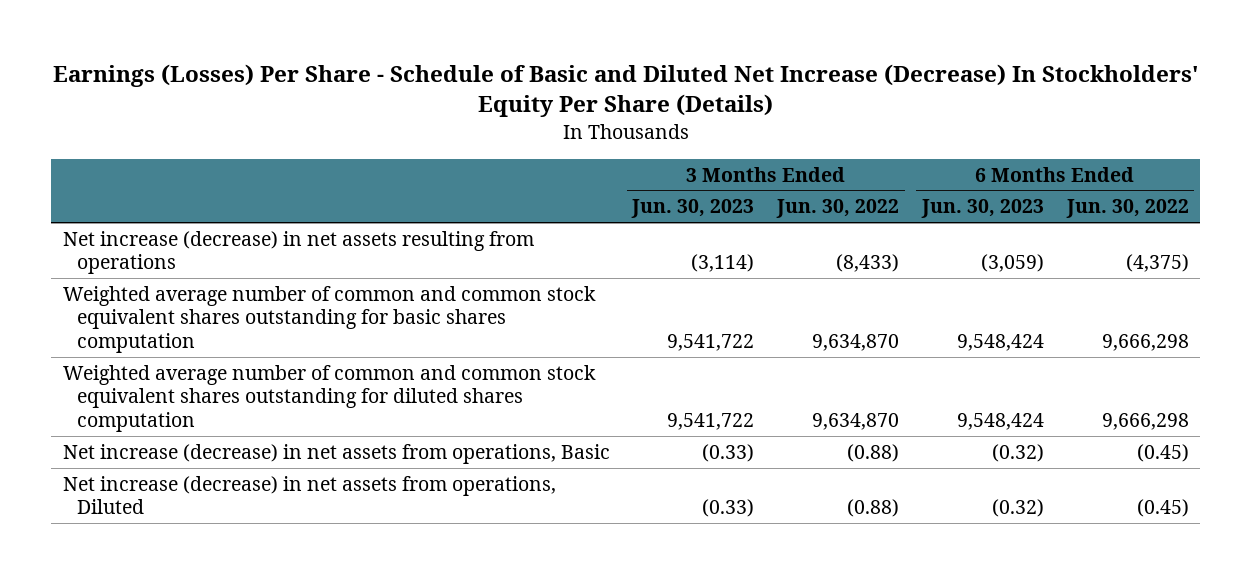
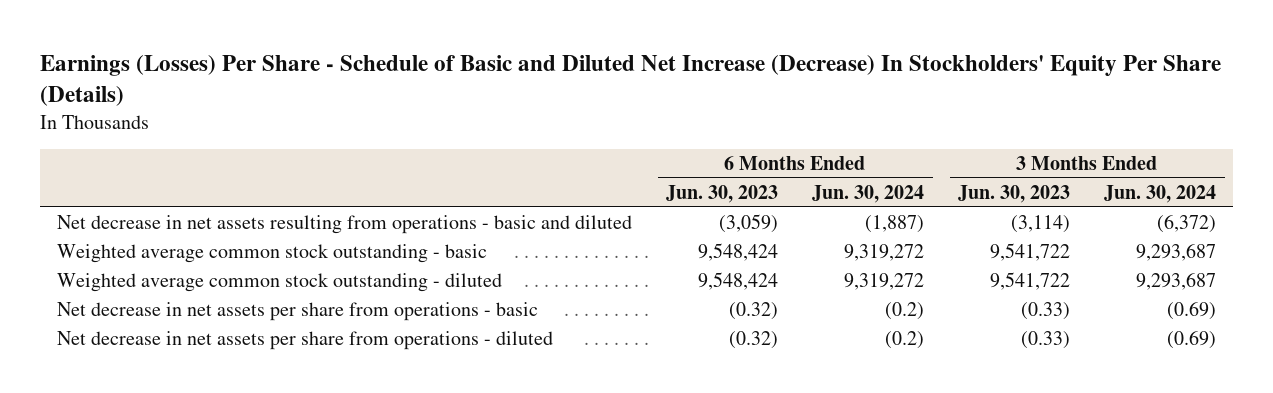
- | 3 Months Ended Jun. 30, 2023 | 3 Months Ended Jun. 30, 2022 | 6 Months Ended Jun. 30, 2023 | 6 Months Ended Jun. 30, 2022
+ | 6 Months Ended Jun. 30, 2023 | 6 Months Ended Jun. 30, 2024 | 3 Months Ended Jun. 30, 2023 | 3 Months Ended Jun. 30, 2024
- Net increase (decrease) in net assets resulting from operations | (3,114) | (8,433) | (3,059) | (4,375)
- Weighted average number of common and common stock equivalent shares outstanding for basic shares computation | 9,541,722 | 9,634,870 | 9,548,424 | 9,666,298
- Weighted average number of common and common stock equivalent shares outstanding for diluted shares computation | 9,541,722 | 9,634,870 | 9,548,424 | 9,666,298
- Net increase (decrease) in net assets from operations, Basic | (0.33) | (0.88) | (0.32) | (0.45)
- Net increase (decrease) in net assets from operations, Diluted | (0.33) | (0.88) | (0.32) | (0.45)
+ Net decrease in net assets resulting from operations - basic and diluted | (3,059) | (1,887) | (3,114) | (6,372)
+ Weighted average common stock outstanding - basic | 9,548,424 | 9,319,272 | 9,541,722 | 9,293,687
+ Weighted average common stock outstanding - diluted | 9,548,424 | 9,319,272 | 9,541,722 | 9,293,687
+ Net decrease in net assets per share from operations - basic | (0.32) | (0.2) | (0.33) | (0.69)
+ Net decrease in net assets per share from operations - diluted | (0.32) | (0.2) | (0.33) | (0.69)

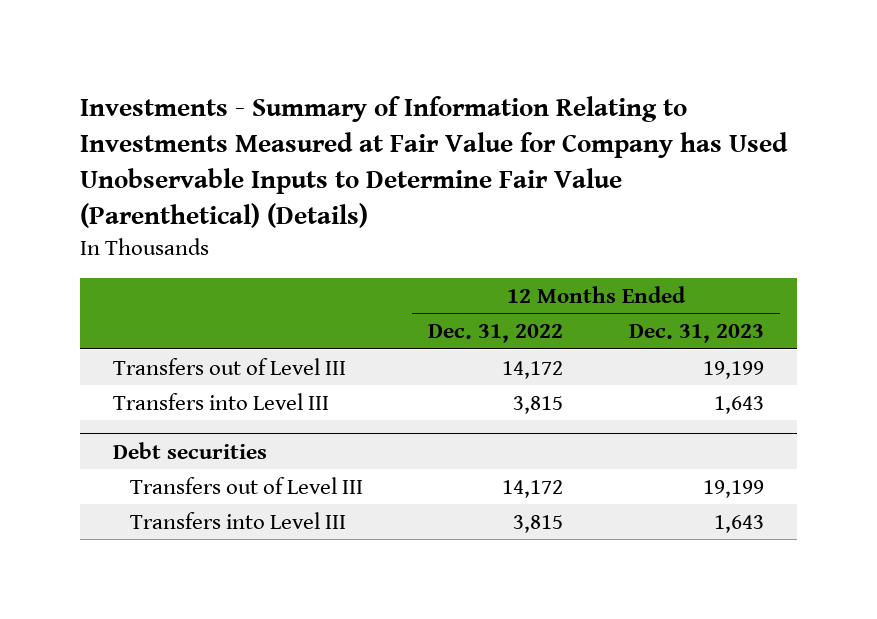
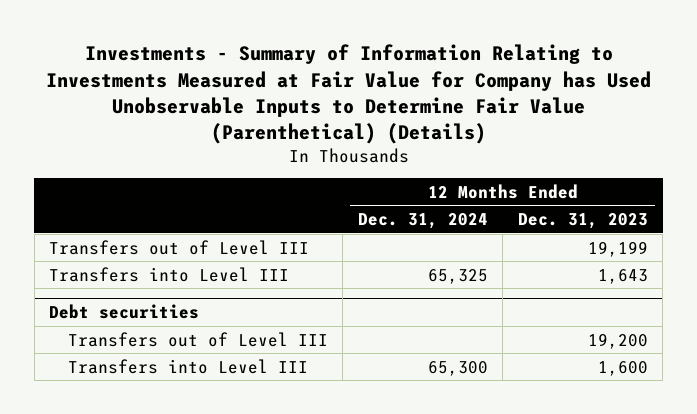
- | 12 Months Ended Dec. 31, 2022 | 12 Months Ended Dec. 31, 2023
+ | 12 Months Ended Dec. 31, 2024 | 12 Months Ended Dec. 31, 2023
@ Debt securities
- Transfers out of Level III | 14,172 | 19,199
- Transfers into Level III | 3,815 | 1,643
+ Transfers out of Level III | | 19,200
+ Transfers into Level III | 65,300 | 1,600

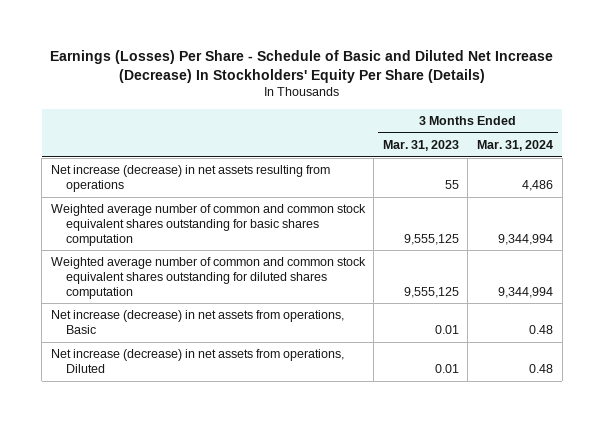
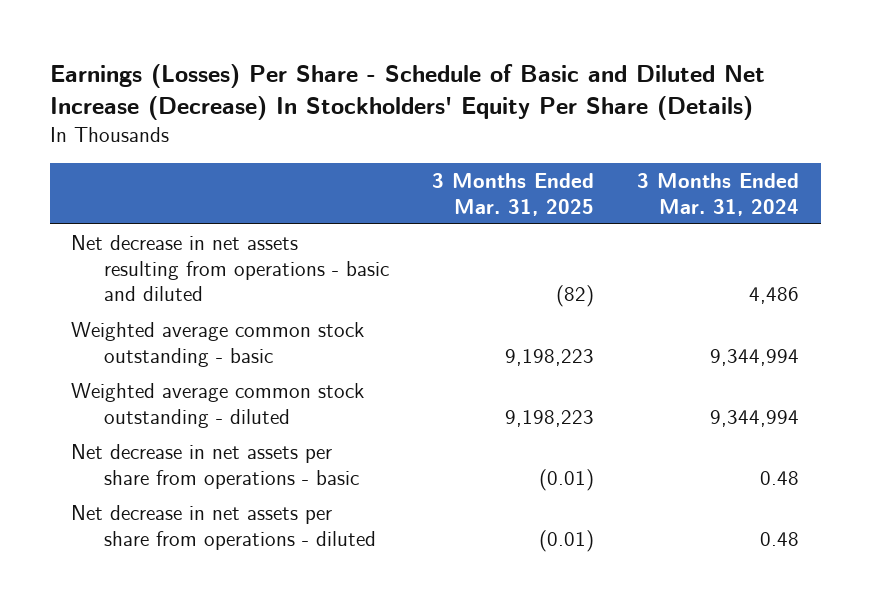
- | 3 Months Ended Mar. 31, 2023 | 3 Months Ended Mar. 31, 2024
+ | 3 Months Ended Mar. 31, 2025 | 3 Months Ended Mar. 31, 2024
- Net increase (decrease) in net assets resulting from operations | 55 | 4,486
- Weighted average number of common and common stock equivalent shares outstanding for basic shares computation | 9,555,125 | 9,344,994
- Weighted average number of common and common stock equivalent shares outstanding for diluted shares computation | 9,555,125 | 9,344,994
- Net increase (decrease) in net assets from operations, Basic | 0.01 | 0.48
- Net increase (decrease) in net assets from operations, Diluted | 0.01 | 0.48
+ Net decrease in net assets resulting from operations - basic and diluted | (82) | 4,486
+ Weighted average common stock outstanding - basic | 9,198,223 | 9,344,994
+ Weighted average common stock outstanding - diluted | 9,198,223 | 9,344,994
+ Net decrease in net assets per share from operations - basic | (0.01) | 0.48
+ Net decrease in net assets per share from operations - diluted | (0.01) | 0.48

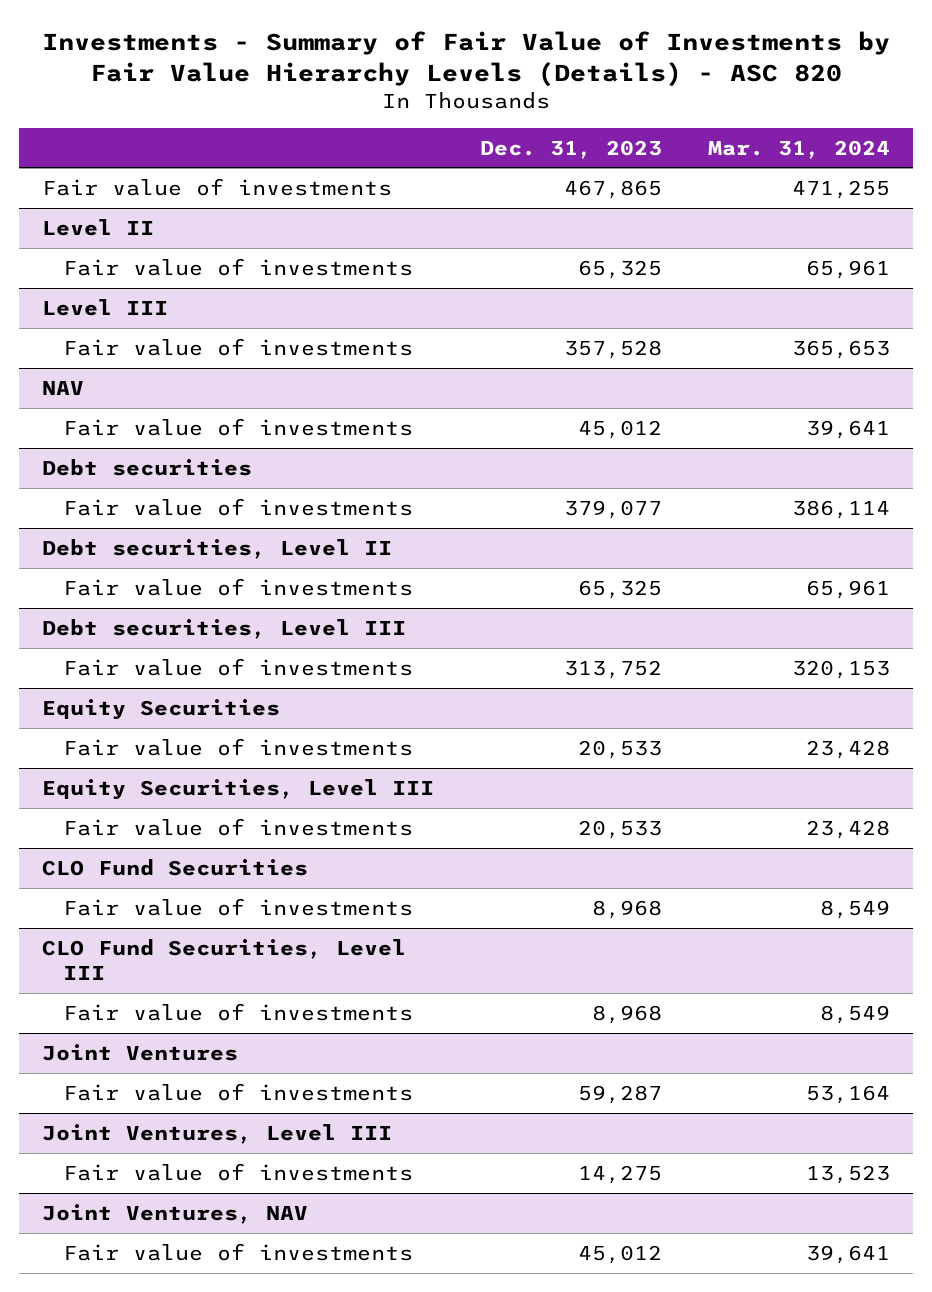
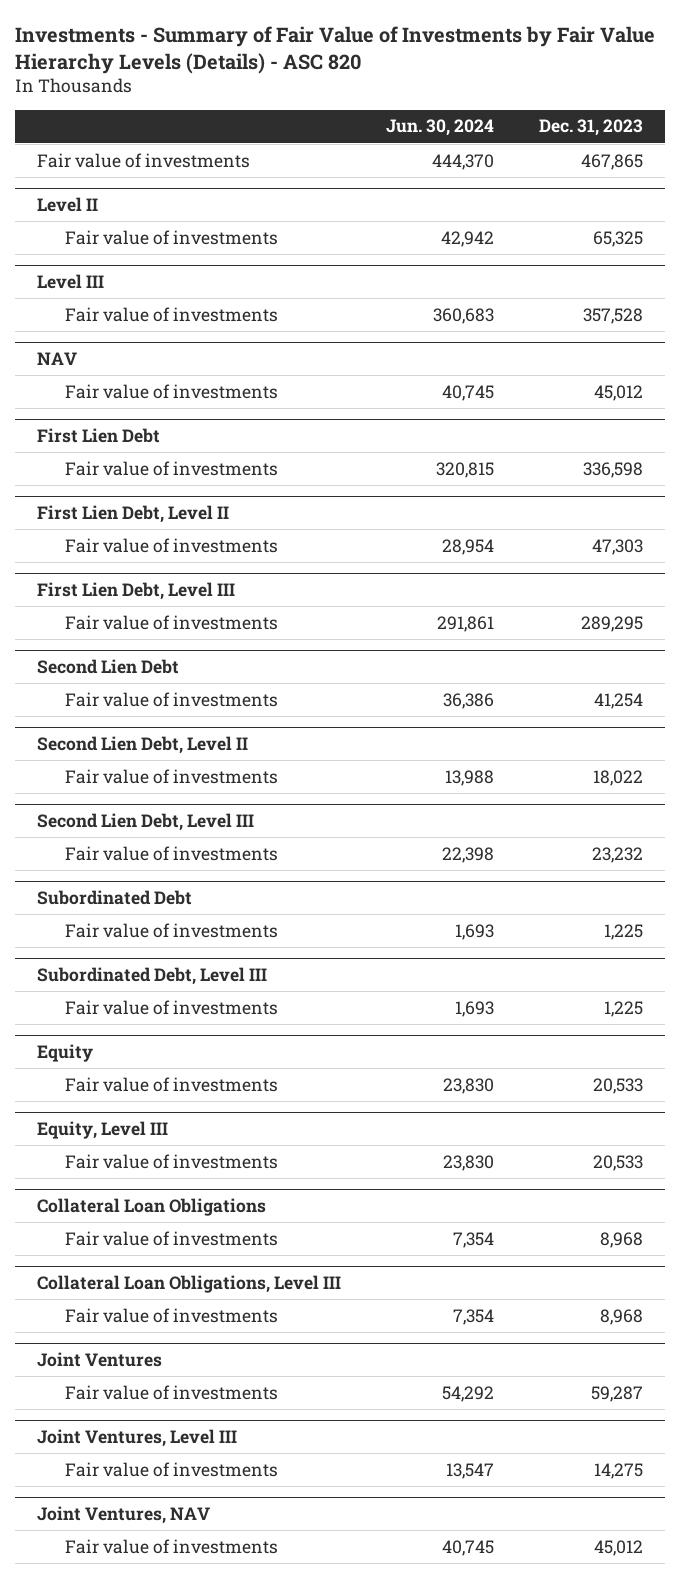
- | Dec. 31, 2023 | Mar. 31, 2024
+ | Jun. 30, 2024 | Dec. 31, 2023
- Debt securities
- Fair value of investments | 379,077 | 386,114
- Debt securities, Level II
- Fair value of investments | 65,325 | 65,961
- Debt securities, Level III
- Fair value of investments | 313,752 | 320,153
- Equity Securities
+ First Lien Debt
+ Fair value of investments | 320,815 | 336,598
+ First Lien Debt, Level II
+ Fair value of investments | 28,954 | 47,303
+ First Lien Debt, Level III
+ Fair value of investments | 291,861 | 289,295
+ Second Lien Debt
+ Fair value of investments | 36,386 | 41,254
+ Second Lien Debt, Level II
+ Fair value of investments | 13,988 | 18,022
+ Second Lien Debt, Level III
+ Fair value of investments | 22,398 | 23,232
+ Subordinated Debt
+ Fair value of investments | 1,693 | 1,225
+ Subordinated Debt, Level III
+ Fair value of investments | 1,693 | 1,225
+ Equity
- Equity Securities, Level III
+ Equity, Level III
- CLO Fund Securities
+ Collateral Loan Obligations
- CLO Fund Securities, Level III
+ Collateral Loan Obligations, Level III

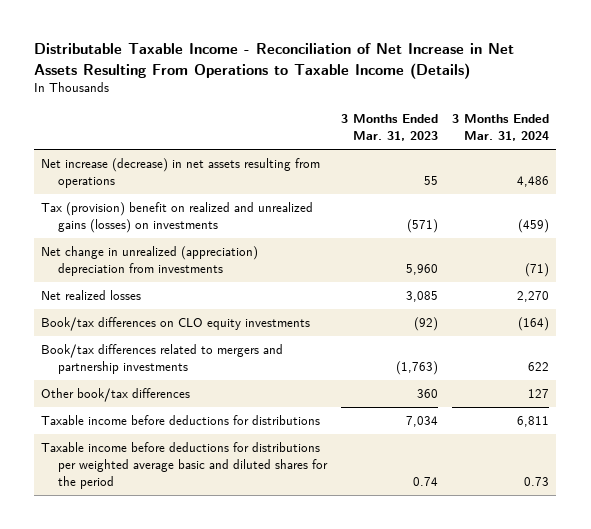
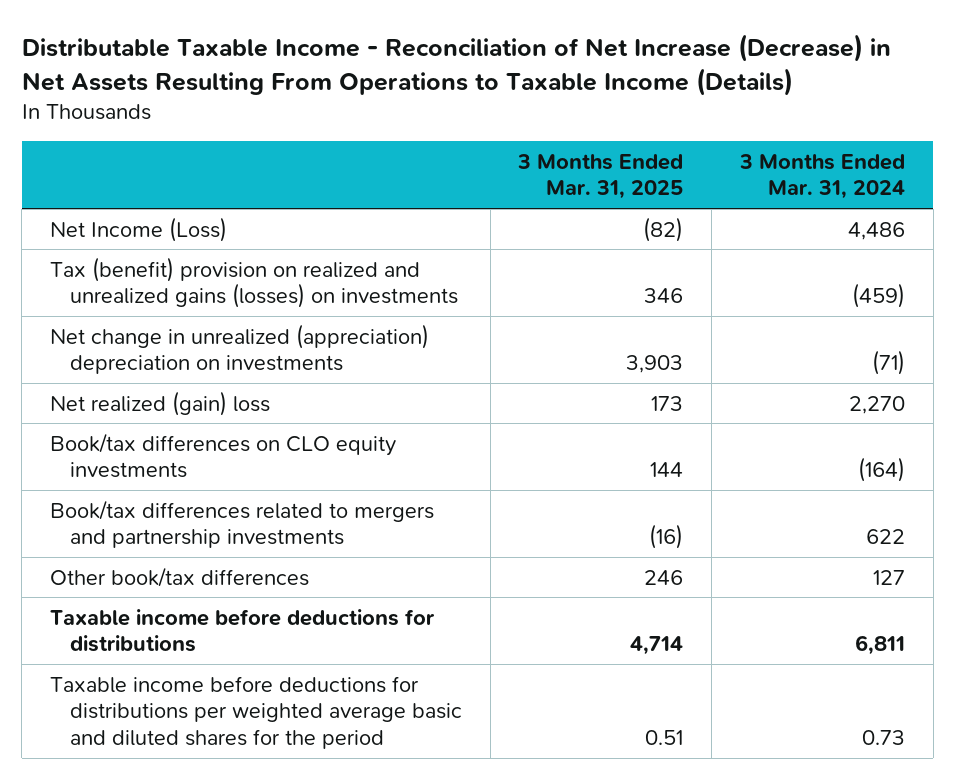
- Distributable Taxable Income - Reconciliation of Net Increase in Net Assets Resulting From Operations to Taxable Income (Details)
+ Distributable Taxable Income - Reconciliation of Net Increase (Decrease) in Net Assets Resulting From Operations to Taxable Income (Details)
- | 3 Months Ended Mar. 31, 2023 | 3 Months Ended Mar. 31, 2024
+ | 3 Months Ended Mar. 31, 2025 | 3 Months Ended Mar. 31, 2024
- Net increase (decrease) in net assets resulting from operations | 55 | 4,486
- Tax (provision) benefit on realized and unrealized gains (losses) on investments | (571) | (459)
- Net change in unrealized (appreciation) depreciation from investments | 5,960 | (71)
- Net realized losses | 3,085 | 2,270
+ Net Income (Loss) | (82) | 4,486
+ Tax (benefit) provision on realized and unrealized gains (losses) on investments | 346 | (459)
+ Net change in unrealized (appreciation) depreciation on investments | 3,903 | (71)
+ Net realized (gain) loss | 173 | 2,270

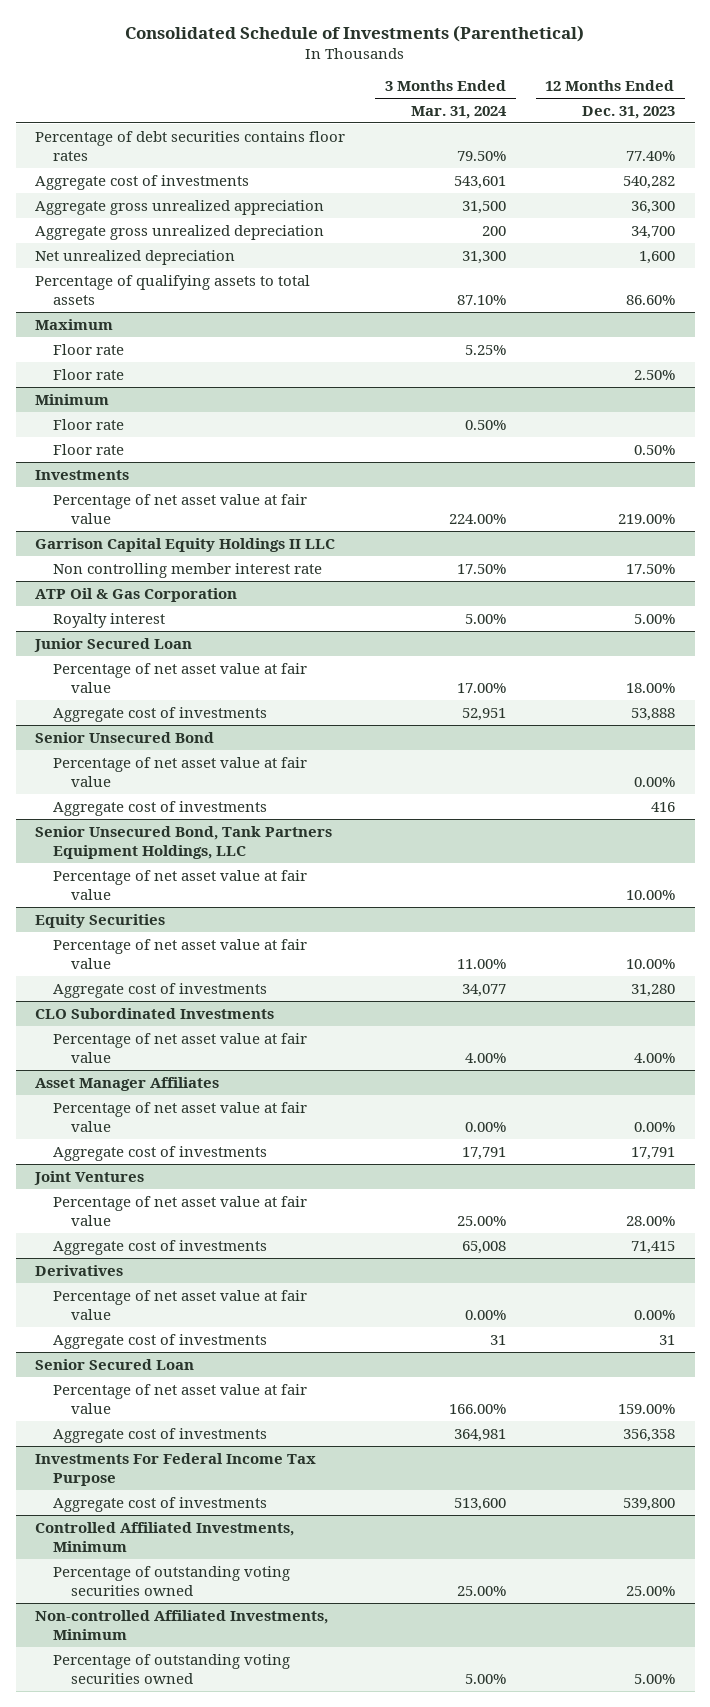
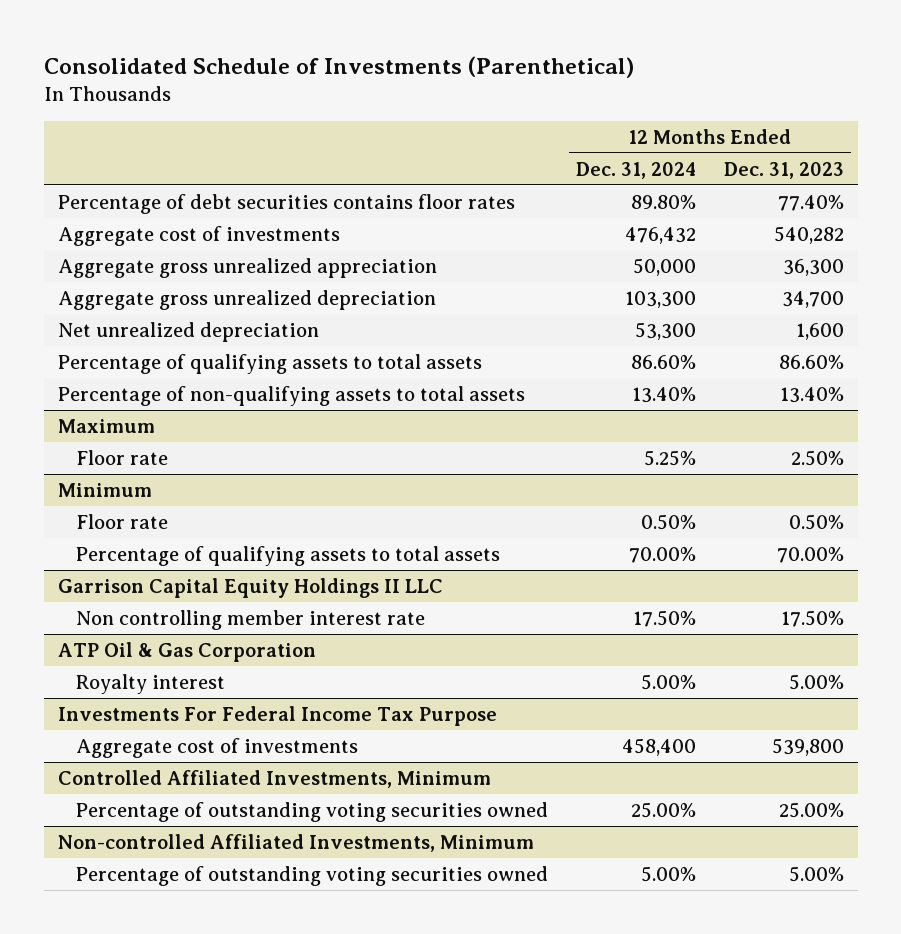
- | 3 Months Ended Mar. 31, 2024 | 12 Months Ended Dec. 31, 2023
+ | 12 Months Ended Dec. 31, 2024 | 12 Months Ended Dec. 31, 2023
+ Percentage of non-qualifying assets to total assets | 13.40% | 13.40%
@ Maximum
- Floor rate | 5.25% |
@ Minimum
- Floor rate | 0.50% |
- Investments
- Percentage of net asset value at fair value | 224.00% | 219.00%
@ Minimum
+ Percentage of qualifying assets to total assets | 70.00% | 70.00%
- Junior Secured Loan
- Percentage of net asset value at fair value | 17.00% | 18.00%
- Aggregate cost of investments | 52,951 | 53,888
- Senior Unsecured Bond
- Percentage of net asset value at fair value | | 0.00%
- Aggregate cost of investments | | 416
- Senior Unsecured Bond, Tank Partners Equipment Holdings, LLC
- Percentage of net asset value at fair value | | 10.00%
- Equity Securities
- Percentage of net asset value at fair value | 11.00% | 10.00%
- Aggregate cost of investments | 34,077 | 31,280
- CLO Subordinated Investments
- Percentage of net asset value at fair value | 4.00% | 4.00%
- Asset Manager Affiliates
- Percentage of net asset value at fair value | 0.00% | 0.00%
- Aggregate cost of investments | 17,791 | 17,791
- Joint Ventures
- Percentage of net asset value at fair value | 25.00% | 28.00%
- Aggregate cost of investments | 65,008 | 71,415
- Derivatives
- Percentage of net asset value at fair value | 0.00% | 0.00%
- Aggregate cost of investments | 31 | 31
- Senior Secured Loan
- Percentage of net asset value at fair value | 166.00% | 159.00%
- Aggregate cost of investments | 364,981 | 356,358

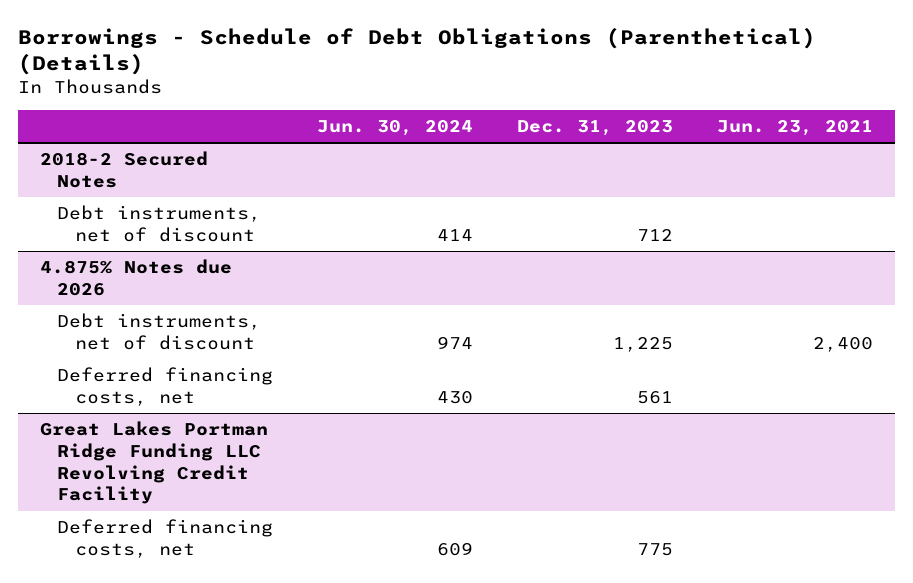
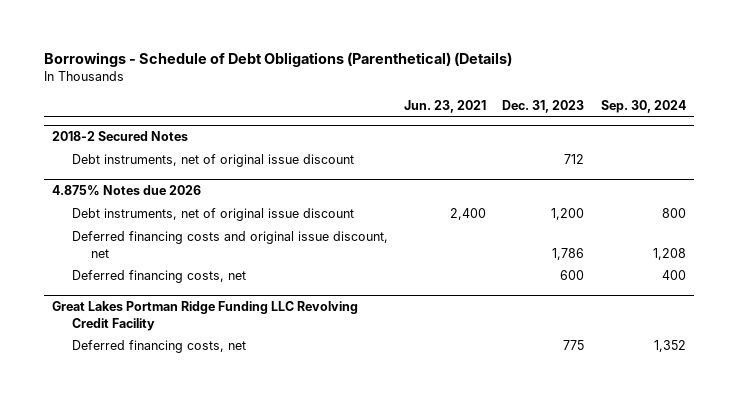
- | Jun. 30, 2024 | Dec. 31, 2023 | Jun. 23, 2021
+ | Jun. 23, 2021 | Dec. 31, 2023 | Sep. 30, 2024
@ 2018-2 Secured Notes
- Debt instruments, net of discount | 414 | 712 |
+ Debt instruments, net of original issue discount | | 712 |
@ 4.875% Notes due 2026
- Debt instruments, net of discount | 974 | 1,225 | 2,400
- Deferred financing costs, net | 430 | 561 |
+ Debt instruments, net of original issue discount | 2,400 | 1,200 | 800
+ Deferred financing costs and original issue discount, net | | 1,786 | 1,208
+ Deferred financing costs, net | | 600 | 400

